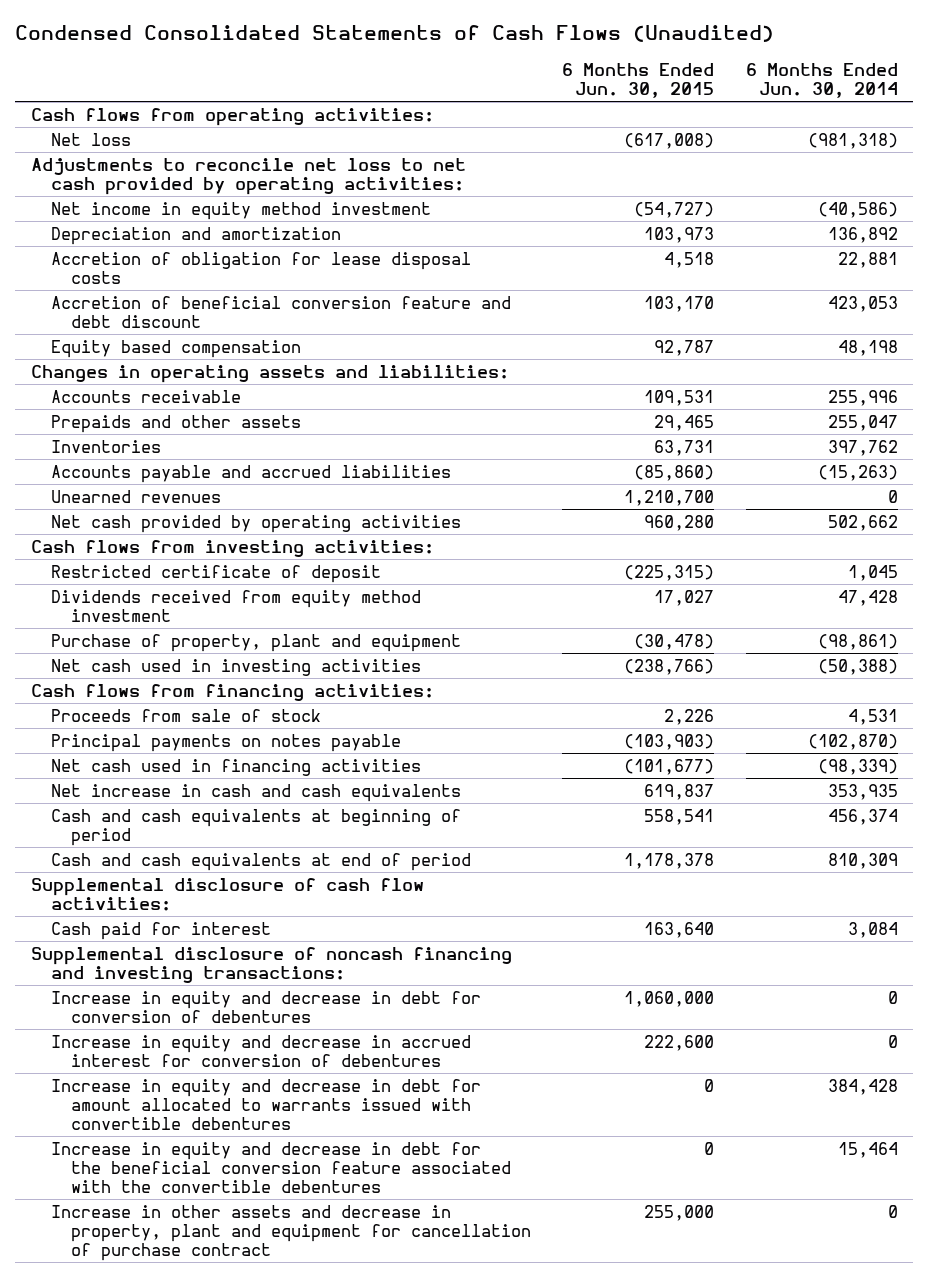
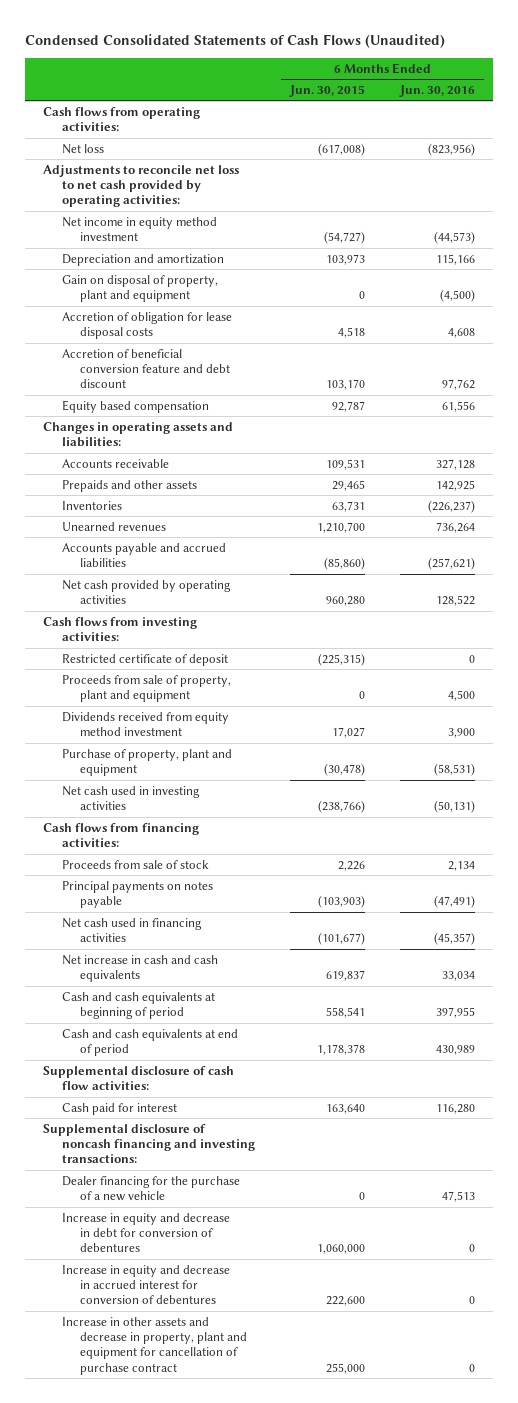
- | 6 Months Ended Jun. 30, 2015 | 6 Months Ended Jun. 30, 2014
+ | 6 Months Ended Jun. 30, 2015 | 6 Months Ended Jun. 30, 2016
+ Gain on disposal of property, plant and equipment | 0 | (4,500)
moved down: Accounts payable and accrued liabilities | (85,860) | (257,621)
+ Proceeds from sale of property, plant and equipment | 0 | 4,500
+ Dealer financing for the purchase of a new vehicle | 0 | 47,513
- Increase in equity and decrease in debt for amount allocated to warrants issued with convertible debentures | 0 | 384,428
- Increase in equity and decrease in debt for the beneficial conversion feature associated with the convertible debentures | 0 | 15,464

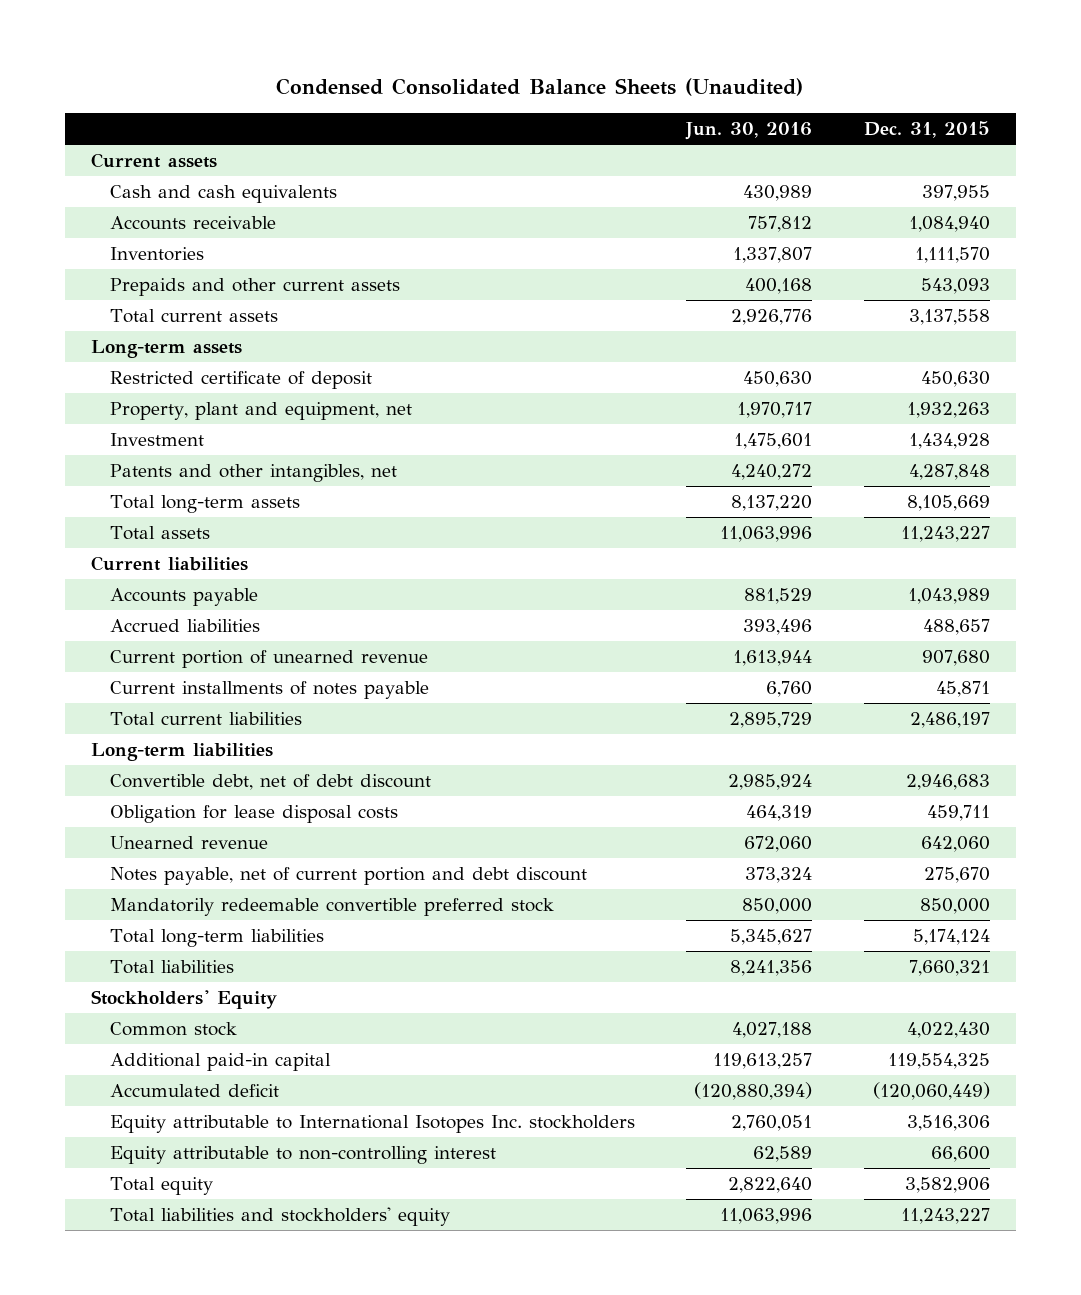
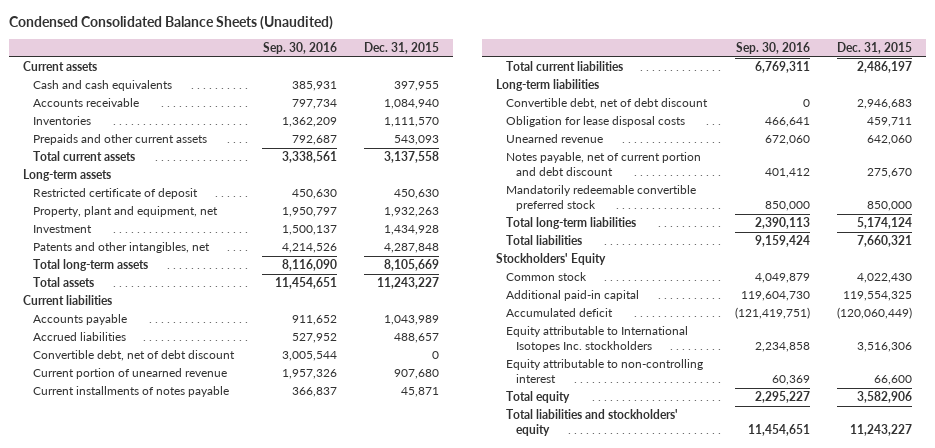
- | Jun. 30, 2016 | Dec. 31, 2015
+ | Sep. 30, 2016 | Dec. 31, 2015
+ Convertible debt, net of debt discount | 3,005,544 | 0

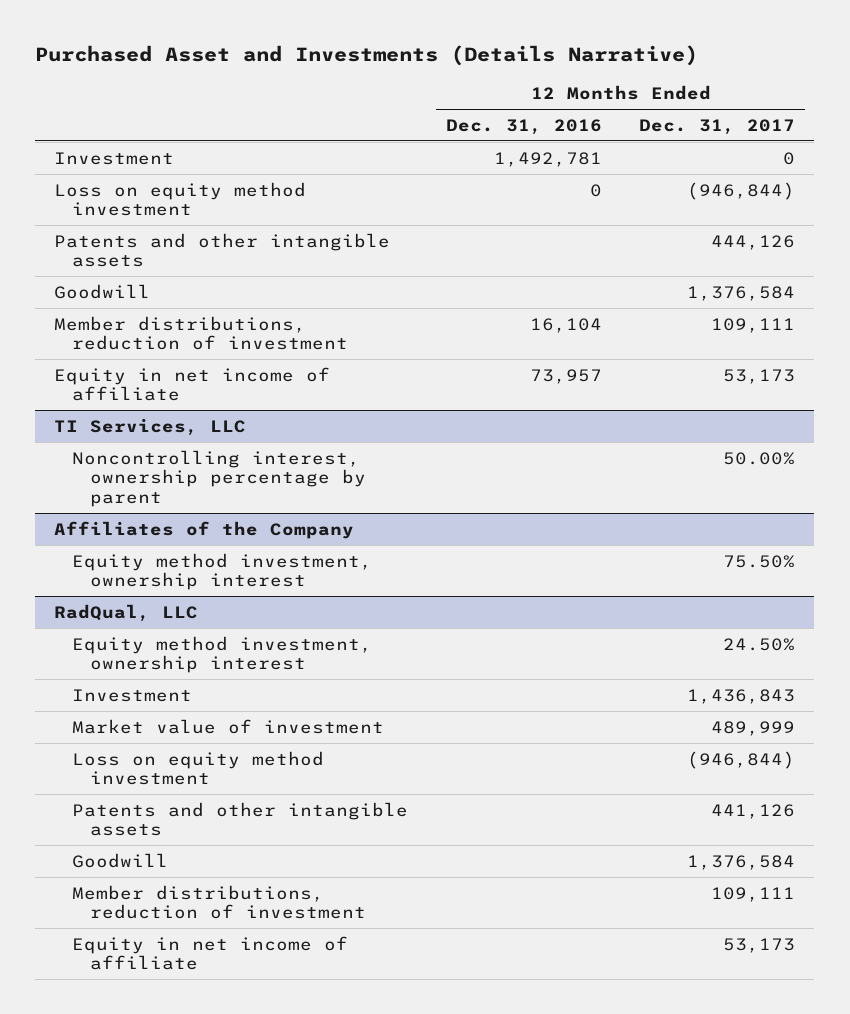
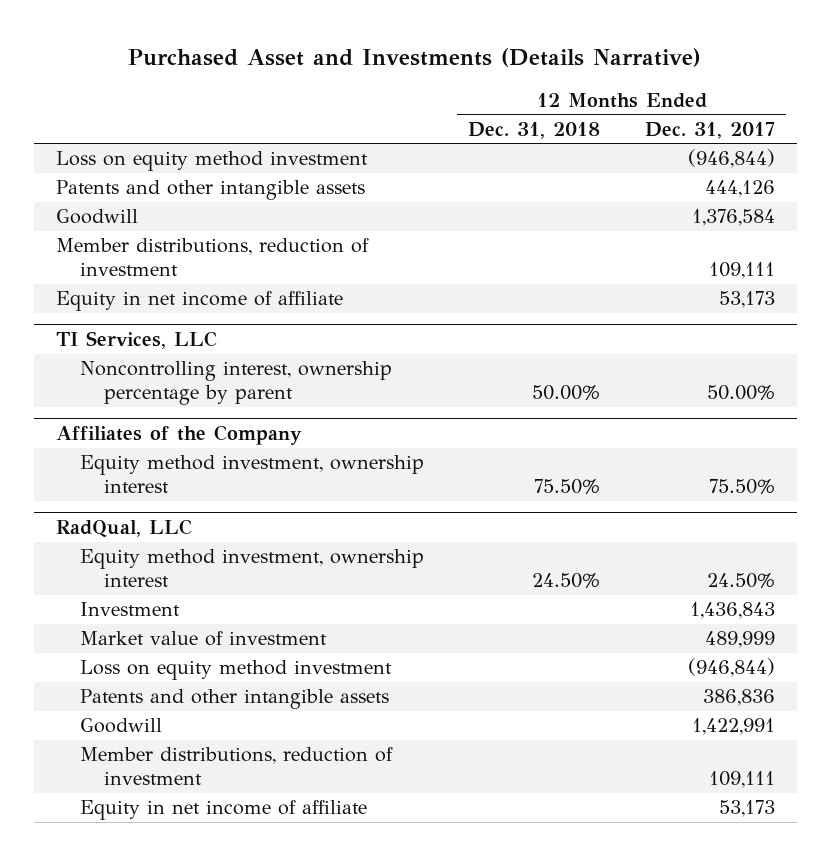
- | 12 Months Ended Dec. 31, 2016 | 12 Months Ended Dec. 31, 2017
+ | 12 Months Ended Dec. 31, 2018 | 12 Months Ended Dec. 31, 2017
- Investment | 1,492,781 | 0
@ RadQual, LLC
- Patents and other intangible assets | | 441,126
- Goodwill | | 1,376,584
+ Patents and other intangible assets | | 386,836
+ Goodwill | | 1,422,991

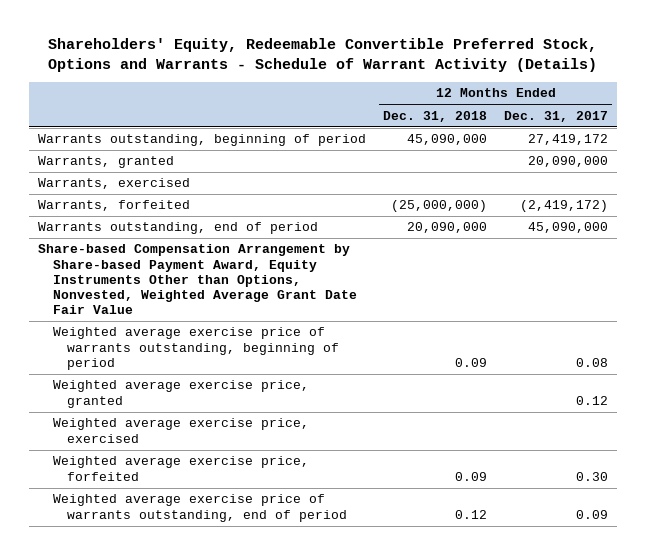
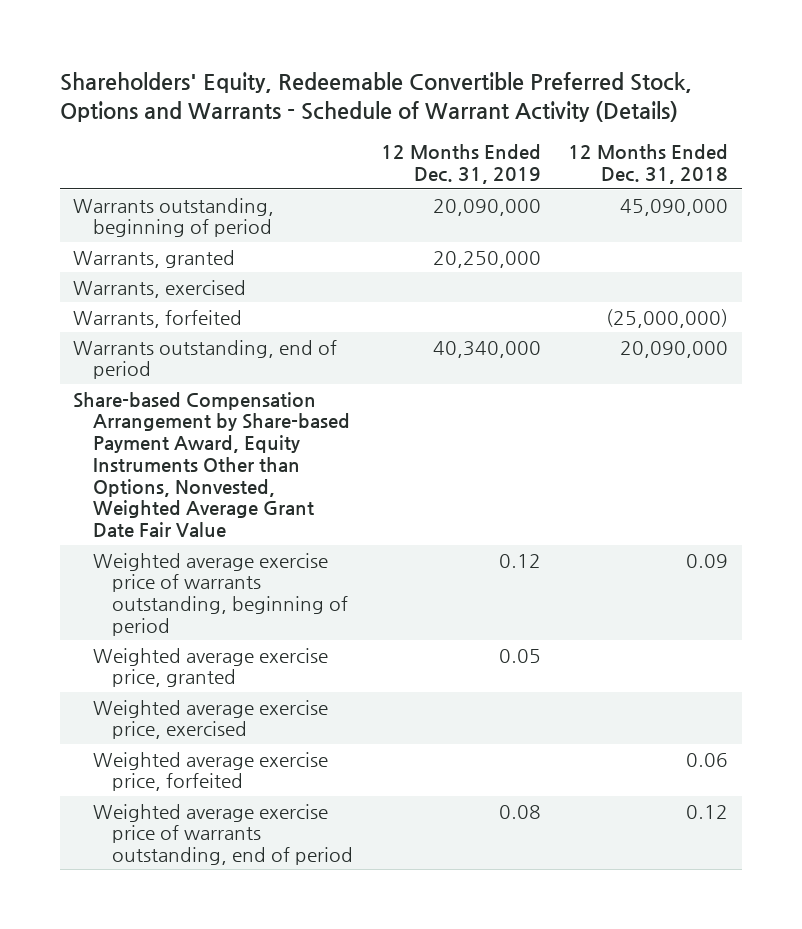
- | 12 Months Ended Dec. 31, 2018 | 12 Months Ended Dec. 31, 2017
+ | 12 Months Ended Dec. 31, 2019 | 12 Months Ended Dec. 31, 2018
- Weighted average exercise price, forfeited | 0.09 | 0.30
+ Weighted average exercise price, forfeited | | 0.06

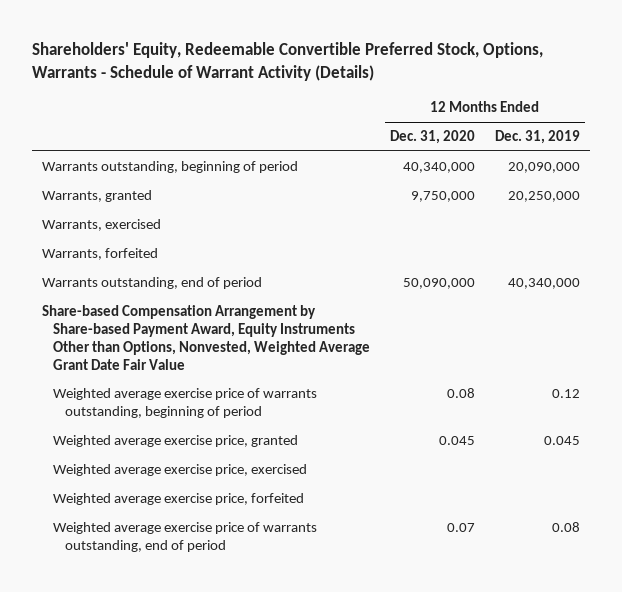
- Shareholders' Equity, Redeemable Convertible Preferred Stock, Options and Warrants - Schedule of Warrant Activity (Details)
+ Shareholders' Equity, Redeemable Convertible Preferred Stock, Options, Warrants - Schedule of Warrant Activity (Details)
- | 12 Months Ended Dec. 31, 2019 | 12 Months Ended Dec. 31, 2018
+ | 12 Months Ended Dec. 31, 2020 | 12 Months Ended Dec. 31, 2019
- Weighted average exercise price, granted | 0.05 |
+ Weighted average exercise price, granted | 0.045 | 0.045

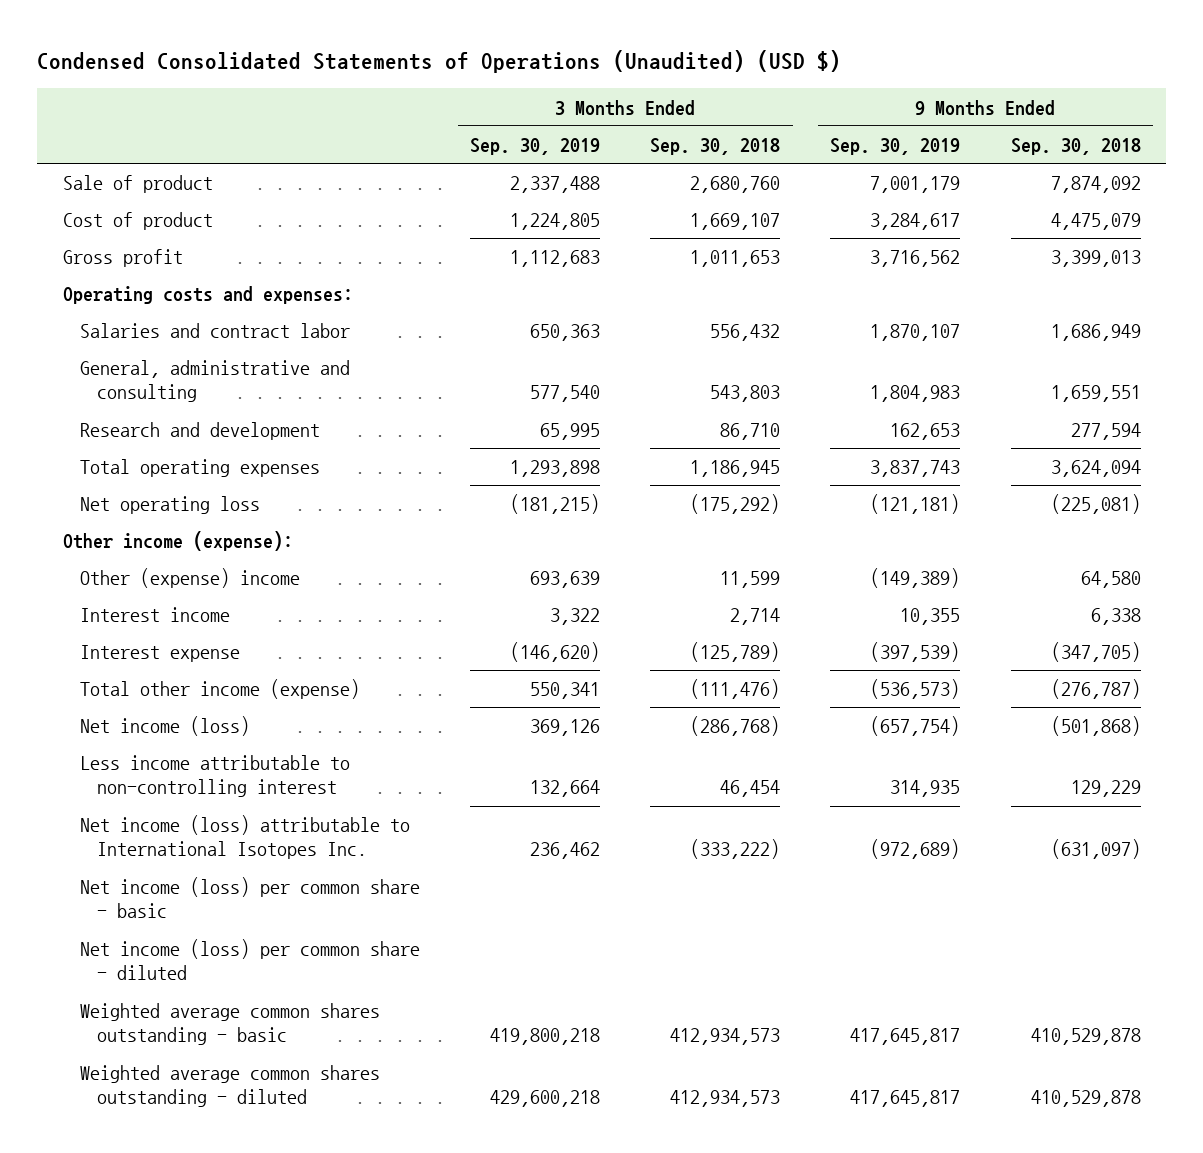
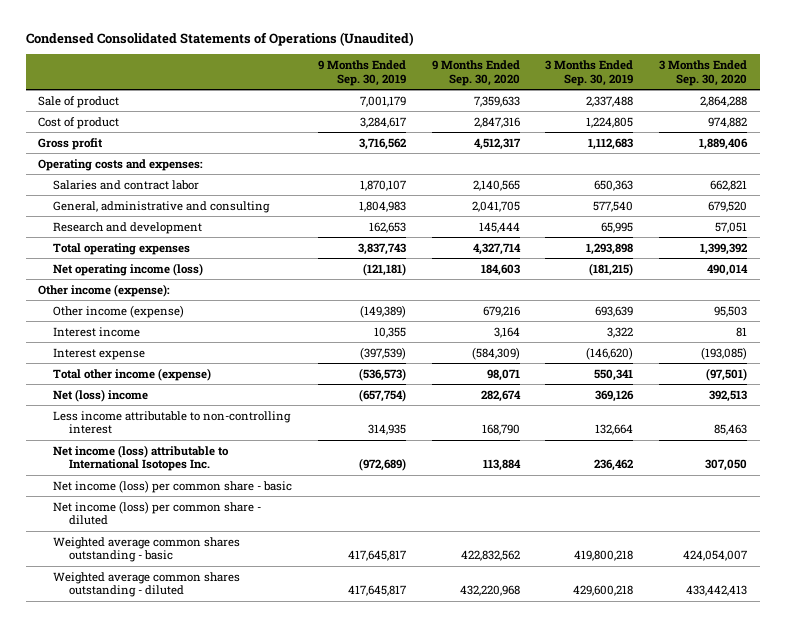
- Condensed Consolidated Statements of Operations (Unaudited) (USD $)
+ Condensed Consolidated Statements of Operations (Unaudited)
- | 3 Months Ended Sep. 30, 2019 | 3 Months Ended Sep. 30, 2018 | 9 Months Ended Sep. 30, 2019 | 9 Months Ended Sep. 30, 2018
+ | 9 Months Ended Sep. 30, 2019 | 9 Months Ended Sep. 30, 2020 | 3 Months Ended Sep. 30, 2019 | 3 Months Ended Sep. 30, 2020
- Net operating loss | (181,215) | (175,292) | (121,181) | (225,081)
+ Net operating income (loss) | (121,181) | 184,603 | (181,215) | 490,014
- Other (expense) income | 693,639 | 11,599 | (149,389) | 64,580
+ Other income (expense) | (149,389) | 679,216 | 693,639 | 95,503
- Net income (loss) | 369,126 | (286,768) | (657,754) | (501,868)
+ Net (loss) income | (657,754) | 282,674 | 369,126 | 392,513

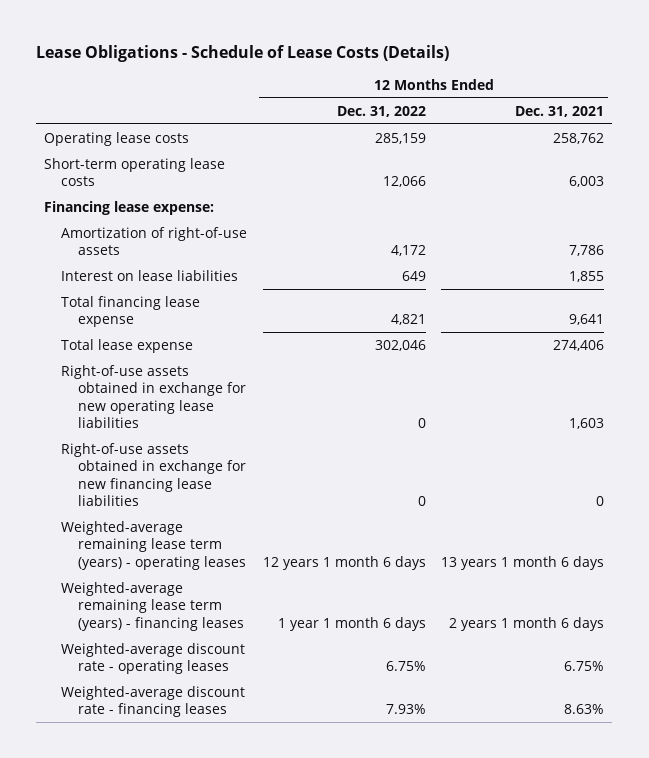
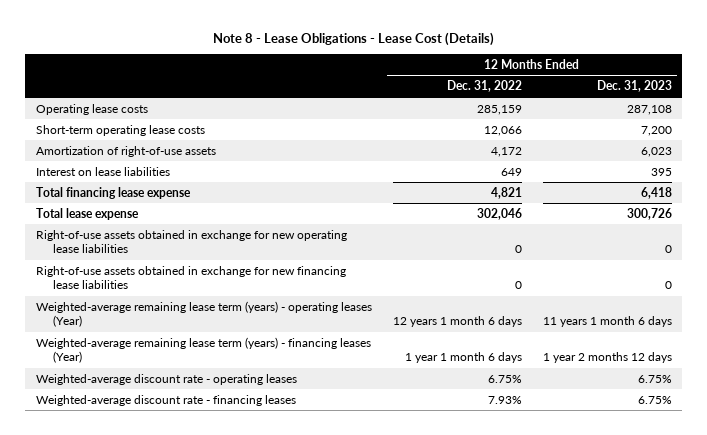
- Lease Obligations - Schedule of Lease Costs (Details)
+ Note 8 - Lease Obligations - Lease Cost (Details)
- | 12 Months Ended Dec. 31, 2022 | 12 Months Ended Dec. 31, 2021
+ | 12 Months Ended Dec. 31, 2022 | 12 Months Ended Dec. 31, 2023
- Financing lease expense:
- Weighted-average remaining lease term (years) - operating leases | 12 years 1 month 6 days | 13 years 1 month 6 days
- Weighted-average remaining lease term (years) - financing leases | 1 year 1 month 6 days | 2 years 1 month 6 days
+ Weighted-average remaining lease term (years) - operating leases (Year) | 12 years 1 month 6 days | 11 years 1 month 6 days
+ Weighted-average remaining lease term (years) - financing leases (Year) | 1 year 1 month 6 days | 1 year 2 months 12 days

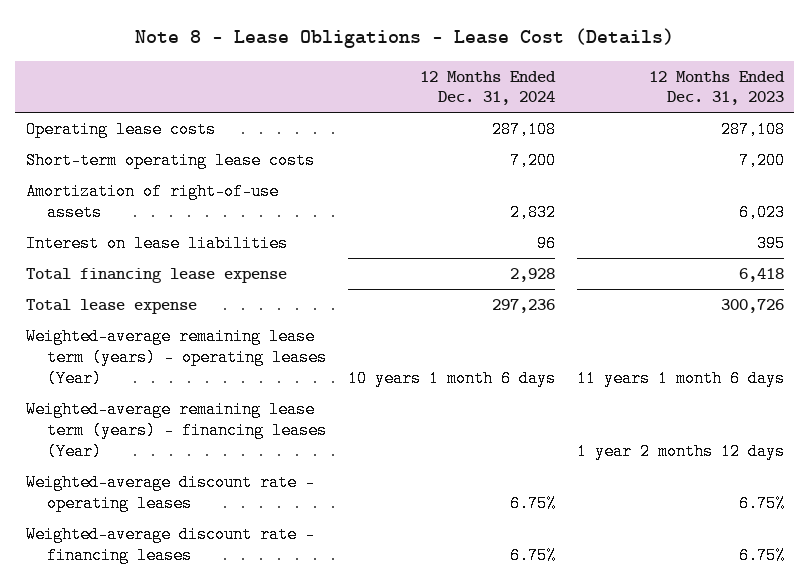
- | 12 Months Ended Dec. 31, 2022 | 12 Months Ended Dec. 31, 2023
+ | 12 Months Ended Dec. 31, 2024 | 12 Months Ended Dec. 31, 2023
- Right-of-use assets obtained in exchange for new operating lease liabilities | 0 | 0
- Right-of-use assets obtained in exchange for new financing lease liabilities | 0 | 0

